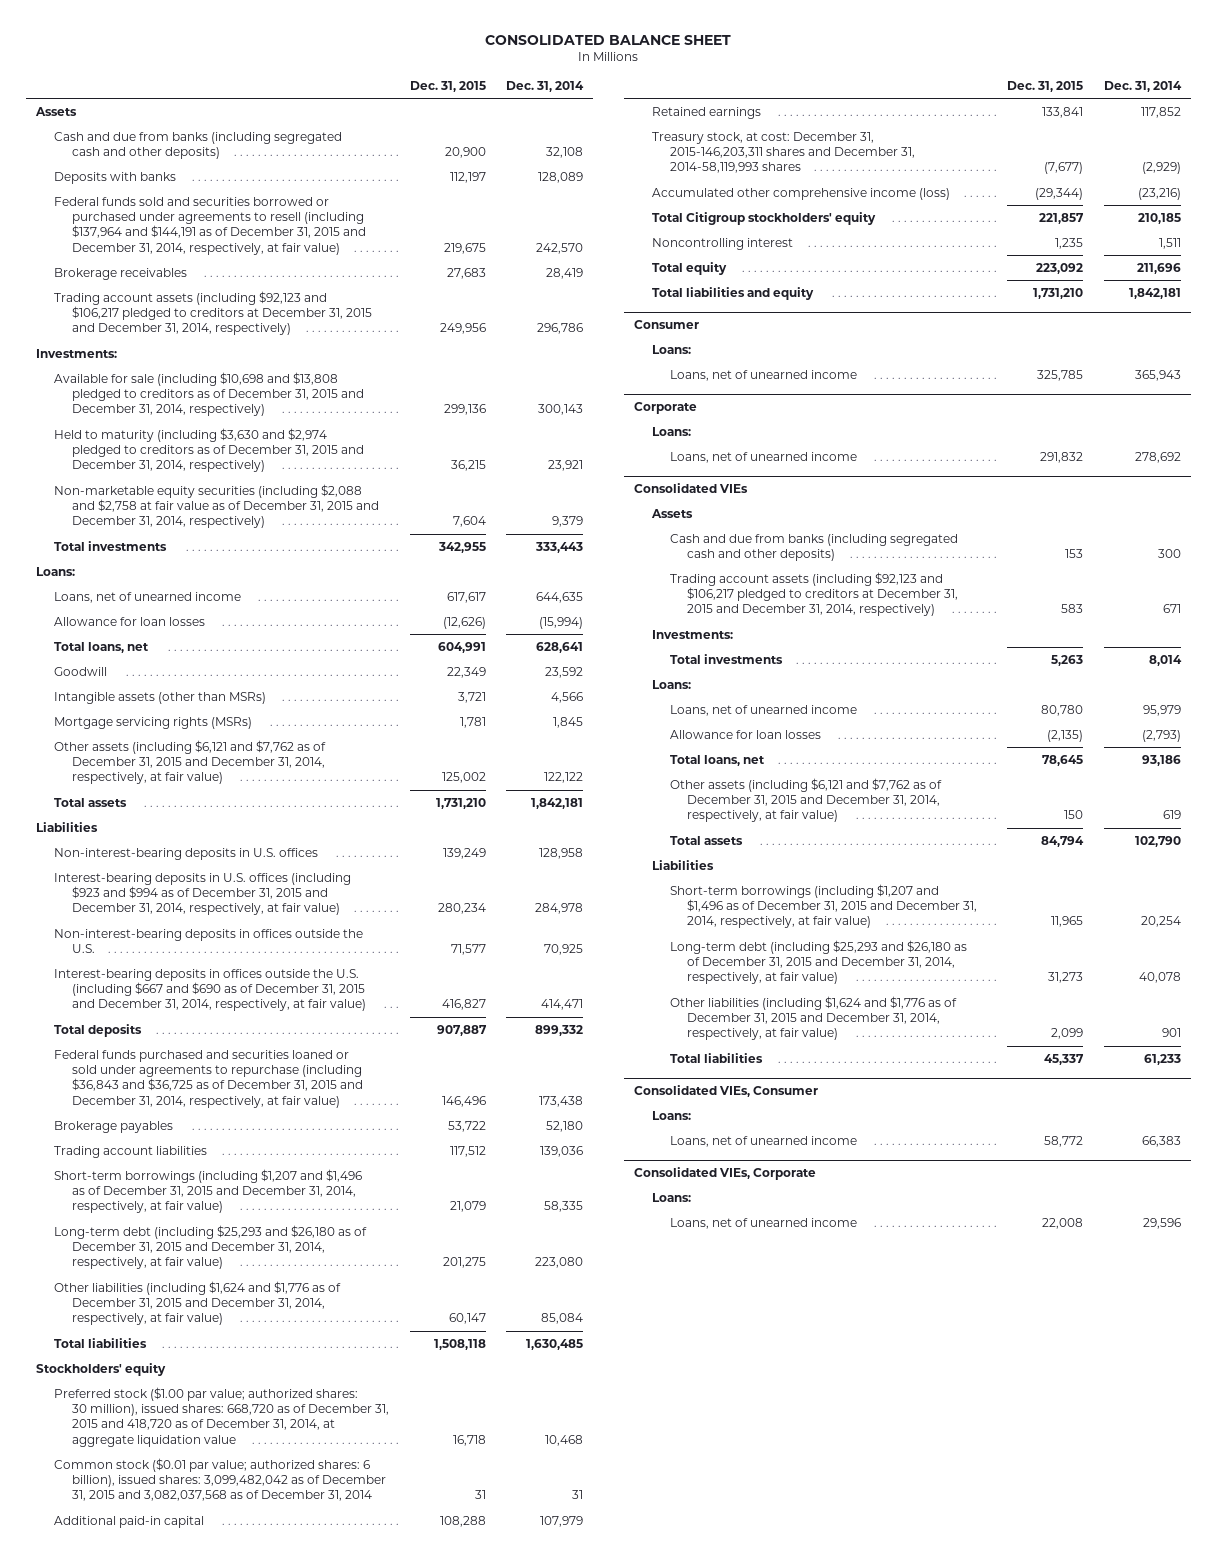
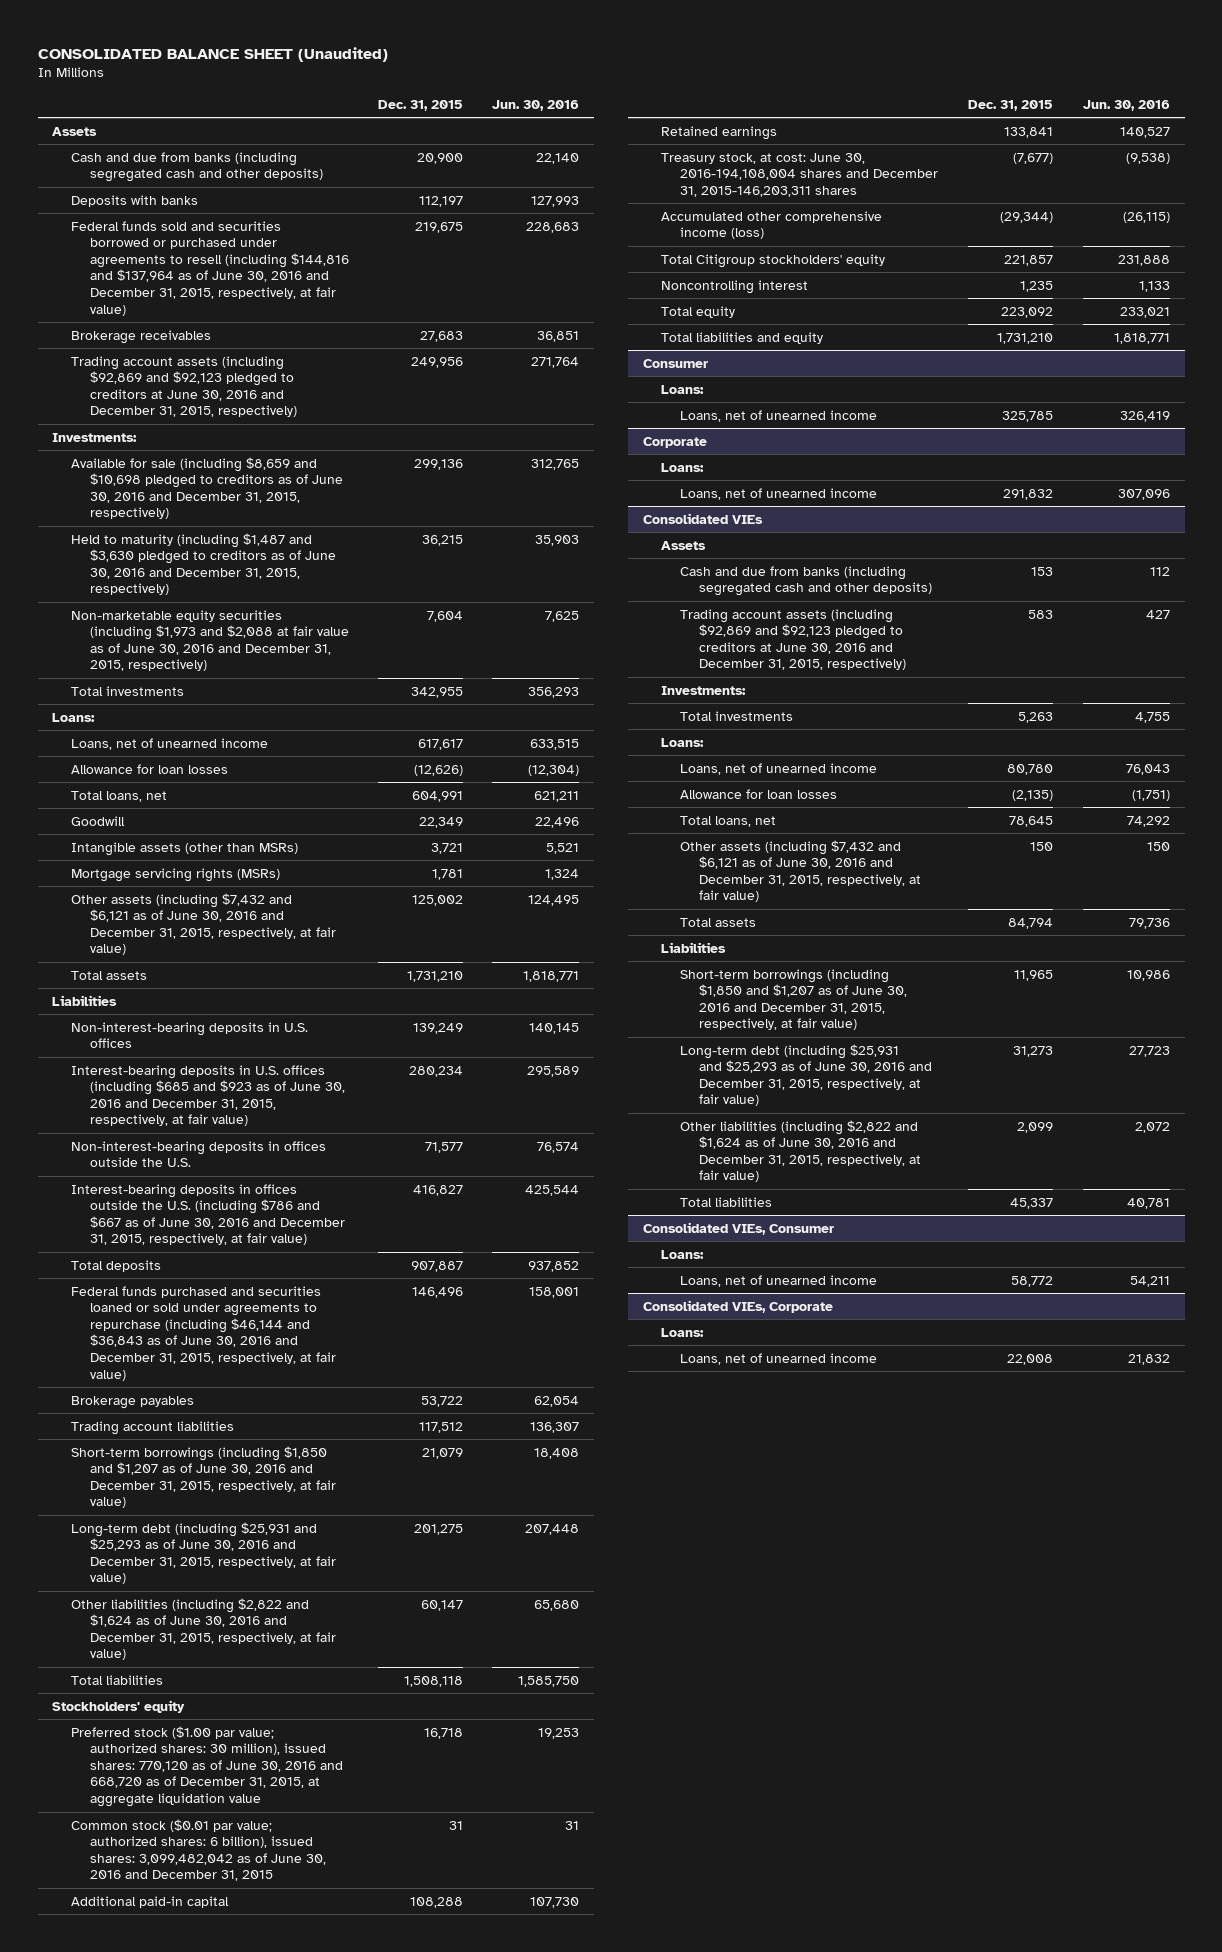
- CONSOLIDATED BALANCE SHEET
+ CONSOLIDATED BALANCE SHEET (Unaudited)
- | Dec. 31, 2015 | Dec. 31, 2014
+ | Dec. 31, 2015 | Jun. 30, 2016
- Federal funds sold and securities borrowed or purchased under agreements to resell (including $137,964 and $144,191 as of December 31, 2015 and December 31, 2014, respectively, at fair value) | 219,675 | 242,570
+ Federal funds sold and securities borrowed or purchased under agreements to resell (including $144,816 and $137,964 as of June 30, 2016 and December 31, 2015, respectively, at fair value) | 219,675 | 228,683
- Trading account assets (including $92,123 and $106,217 pledged to creditors at December 31, 2015 and December 31, 2014, respectively) | 249,956 | 296,786
+ Trading account assets (including $92,869 and $92,123 pledged to creditors at June 30, 2016 and December 31, 2015, respectively) | 249,956 | 271,764
- Available for sale (including $10,698 and $13,808 pledged to creditors as of December 31, 2015 and December 31, 2014, respectively) | 299,136 | 300,143
- Held to maturity (including $3,630 and $2,974 pledged to creditors as of December 31, 2015 and December 31, 2014, respectively) | 36,215 | 23,921
- Non-marketable equity securities (including $2,088 and $2,758 at fair value as of December 31, 2015 and December 31, 2014, respectively) | 7,604 | 9,379
+ Available for sale (including $8,659 and $10,698 pledged to creditors as of June 30, 2016 and December 31, 2015, respectively) | 299,136 | 312,765
+ Held to maturity (including $1,487 and $3,630 pledged to creditors as of June 30, 2016 and December 31, 2015, respectively) | 36,215 | 35,903
+ Non-marketable equity securities (including $1,973 and $2,088 at fair value as of June 30, 2016 and December 31, 2015, respectively) | 7,604 | 7,625
- Other assets (including $6,121 and $7,762 as of December 31, 2015 and December 31, 2014, respectively, at fair value) | 125,002 | 122,122
+ Other assets (including $7,432 and $6,121 as of June 30, 2016 and December 31, 2015, respectively, at fair value) | 125,002 | 124,495
- Interest-bearing deposits in U.S. offices (including $923 and $994 as of December 31, 2015 and December 31, 2014, respectively, at fair value) | 280,234 | 284,978
+ Interest-bearing deposits in U.S. offices (including $685 and $923 as of June 30, 2016 and December 31, 2015, respectively, at fair value) | 280,234 | 295,589
- Interest-bearing deposits in offices outside the U.S. (including $667 and $690 as of December 31, 2015 and December 31, 2014, respectively, at fair value) | 416,827 | 414,471
+ Interest-bearing deposits in offices outside the U.S. (including $786 and $667 as of June 30, 2016 and December 31, 2015, respectively, at fair value) | 416,827 | 425,544
- Federal funds purchased and securities loaned or sold under agreements to repurchase (including $36,843 and $36,725 as of December 31, 2015 and December 31, 2014, respectively, at fair value) | 146,496 | 173,438
+ Federal funds purchased and securities loaned or sold under agreements to repurchase (including $46,144 and $36,843 as of June 30, 2016 and December 31, 2015, respectively, at fair value) | 146,496 | 158,001
- Short-term borrowings (including $1,207 and $1,496 as of December 31, 2015 and December 31, 2014, respectively, at fair value) | 21,079 | 58,335
- Long-term debt (including $25,293 and $26,180 as of December 31, 2015 and December 31, 2014, respectively, at fair value) | 201,275 | 223,080
- Other liabilities (including $1,624 and $1,776 as of December 31, 2015 and December 31, 2014, respectively, at fair value) | 60,147 | 85,084
+ Short-term borrowings (including $1,850 and $1,207 as of June 30, 2016 and December 31, 2015, respectively, at fair value) | 21,079 | 18,408
+ Long-term debt (including $25,931 and $25,293 as of June 30, 2016 and December 31, 2015, respectively, at fair value) | 201,275 | 207,448
+ Other liabilities (including $2,822 and $1,624 as of June 30, 2016 and December 31, 2015, respectively, at fair value) | 60,147 | 65,680
- Preferred stock ($1.00 par value; authorized shares: 30 million), issued shares: 668,720 as of December 31, 2015 and 418,720 as of December 31, 2014, at aggregate liquidation value | 16,718 | 10,468
- Common stock ($0.01 par value; authorized shares: 6 billion), issued shares: 3,099,482,042 as of December 31, 2015 and 3,082,037,568 as of December 31, 2014 | 31 | 31
+ Preferred stock ($1.00 par value; authorized shares: 30 million), issued shares: 770,120 as of June 30, 2016 and 668,720 as of December 31, 2015, at aggregate liquidation value | 16,718 | 19,253
+ Common stock ($0.01 par value; authorized shares: 6 billion), issued shares: 3,099,482,042 as of June 30, 2016 and December 31, 2015 | 31 | 31
- Treasury stock, at cost: December 31, 2015-146,203,311 shares and December 31, 2014-58,119,993 shares | (7,677) | (2,929)
+ Treasury stock, at cost: June 30, 2016-194,108,004 shares and December 31, 2015-146,203,311 shares | (7,677) | (9,538)
@ Consolidated VIEs
- Trading account assets (including $92,123 and $106,217 pledged to creditors at December 31, 2015 and December 31, 2014, respectively) | 583 | 671
+ Trading account assets (including $92,869 and $92,123 pledged to creditors at June 30, 2016 and December 31, 2015, respectively) | 583 | 427
- Other assets (including $6,121 and $7,762 as of December 31, 2015 and December 31, 2014, respectively, at fair value) | 150 | 619
+ Other assets (including $7,432 and $6,121 as of June 30, 2016 and December 31, 2015, respectively, at fair value) | 150 | 150
- Short-term borrowings (including $1,207 and $1,496 as of December 31, 2015 and December 31, 2014, respectively, at fair value) | 11,965 | 20,254
- Long-term debt (including $25,293 and $26,180 as of December 31, 2015 and December 31, 2014, respectively, at fair value) | 31,273 | 40,078
- Other liabilities (including $1,624 and $1,776 as of December 31, 2015 and December 31, 2014, respectively, at fair value) | 2,099 | 901
+ Short-term borrowings (including $1,850 and $1,207 as of June 30, 2016 and December 31, 2015, respectively, at fair value) | 11,965 | 10,986
+ Long-term debt (including $25,931 and $25,293 as of June 30, 2016 and December 31, 2015, respectively, at fair value) | 31,273 | 27,723
+ Other liabilities (including $2,822 and $1,624 as of June 30, 2016 and December 31, 2015, respectively, at fair value) | 2,099 | 2,072

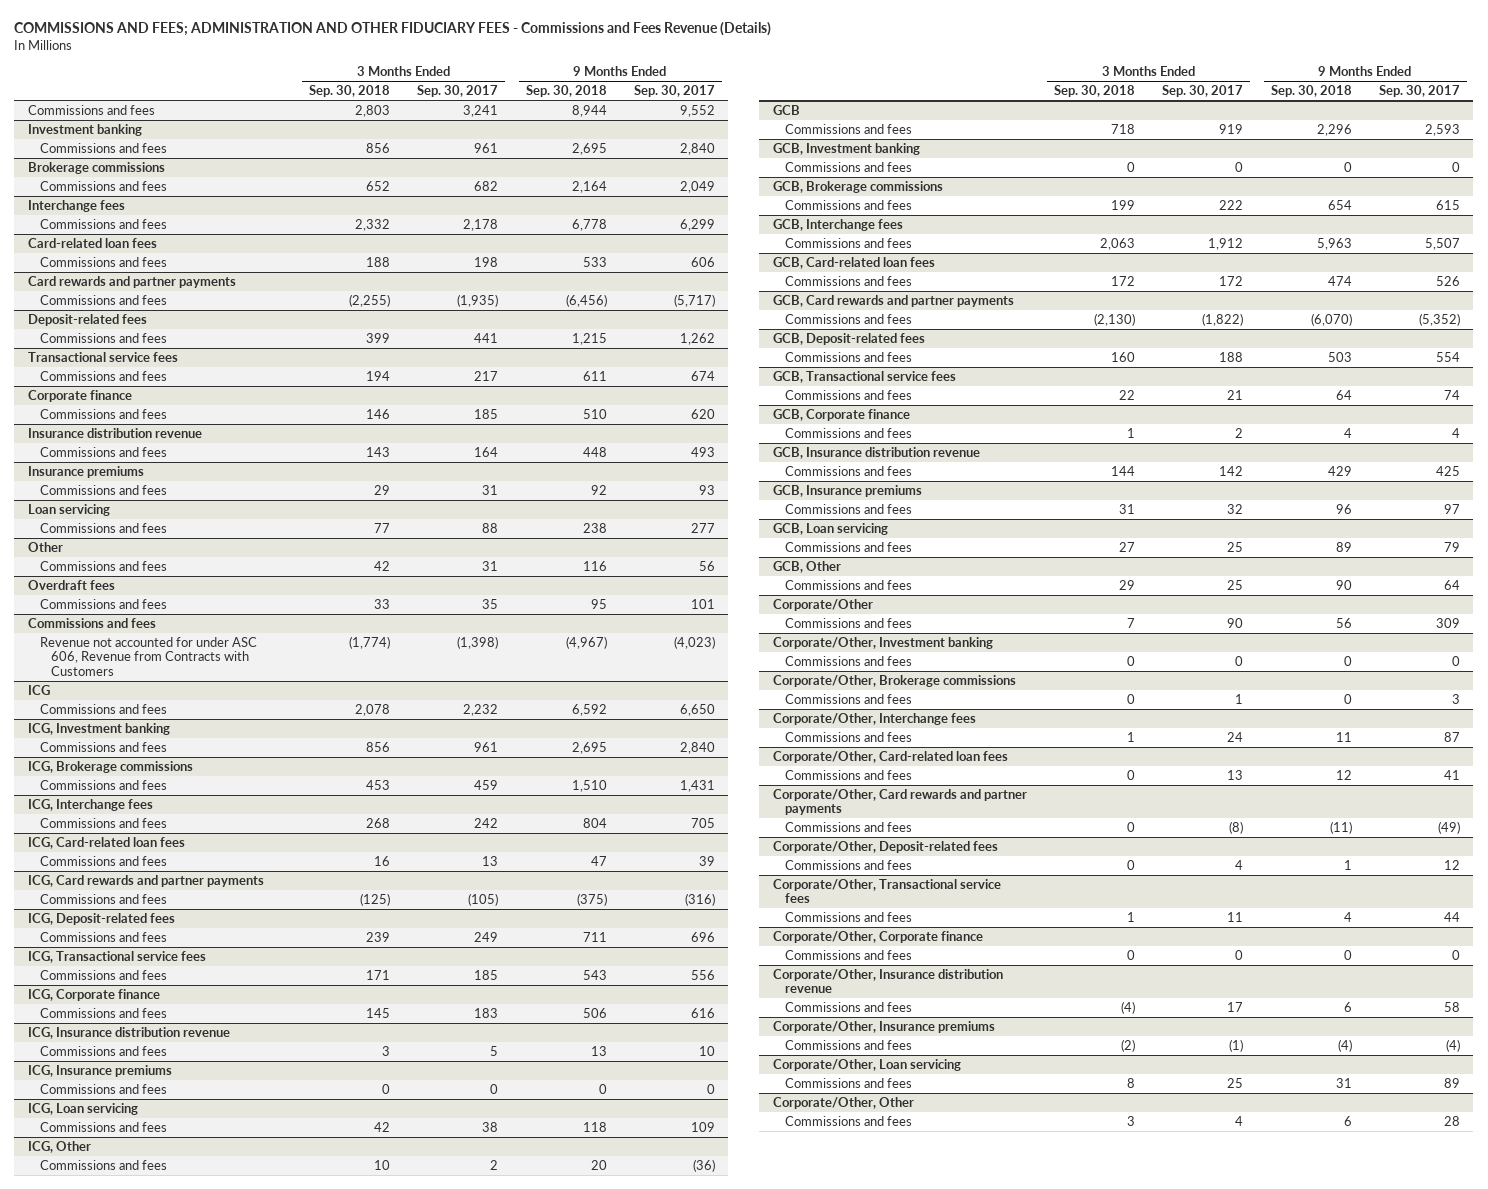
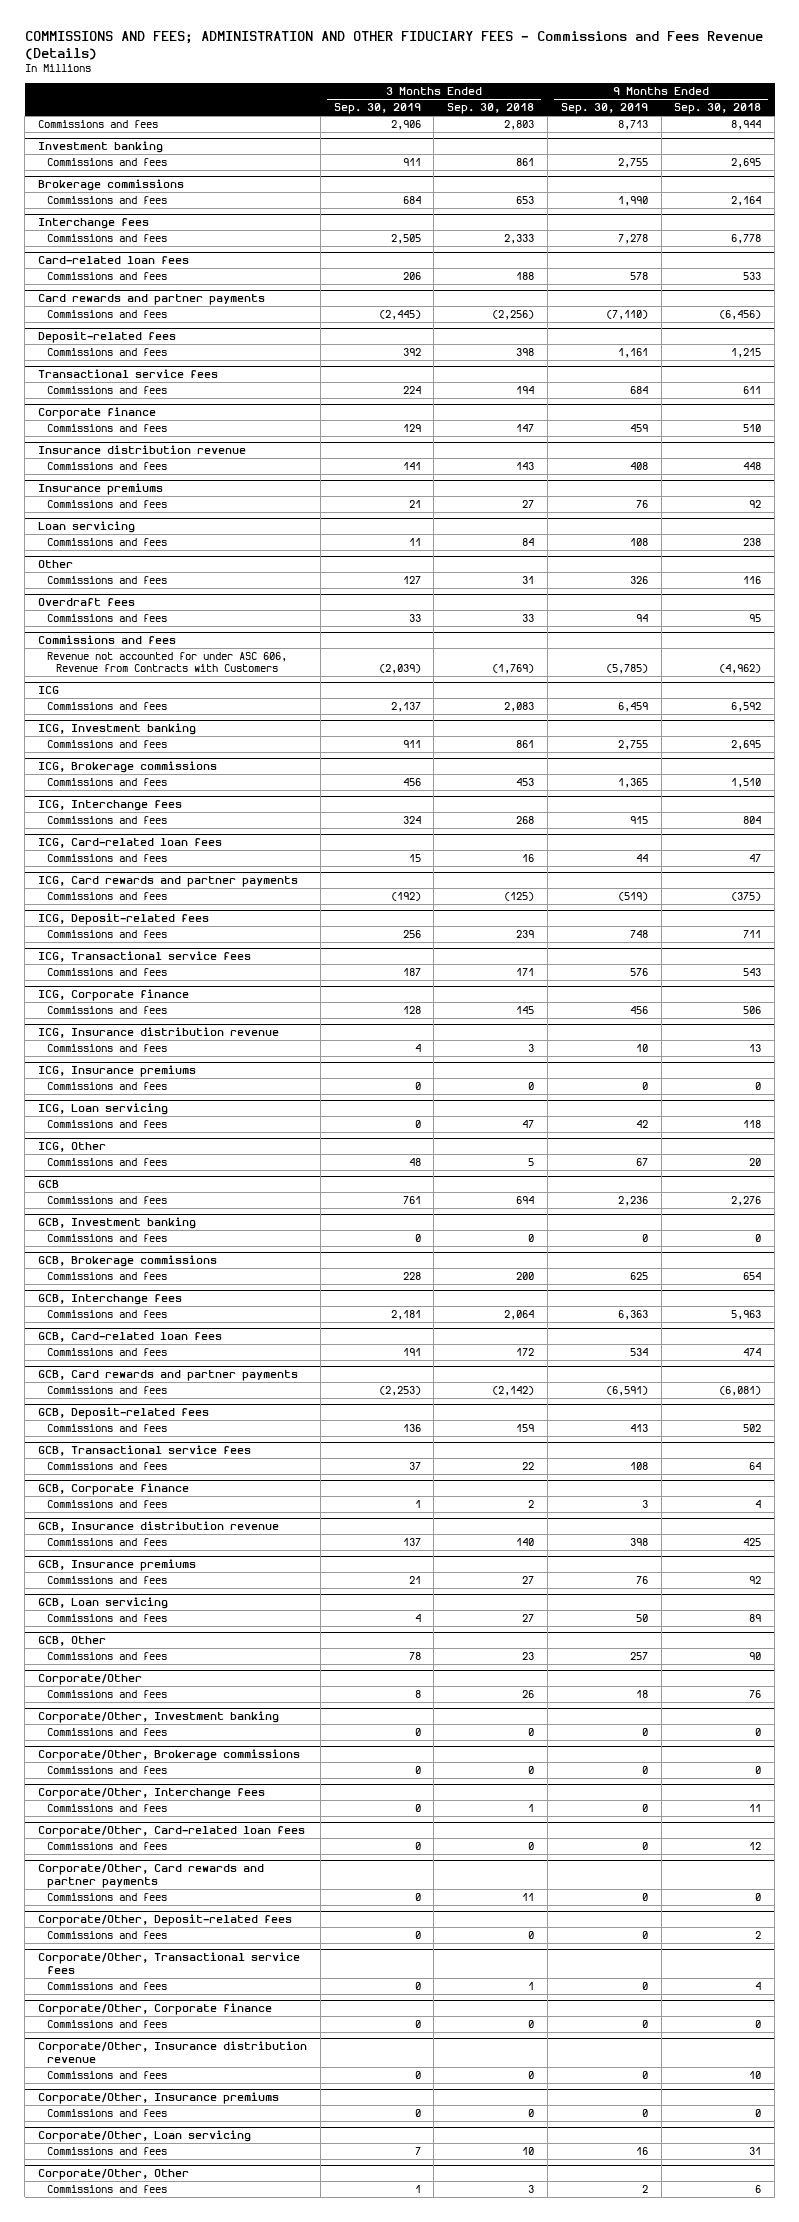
- | 3 Months Ended Sep. 30, 2018 | 3 Months Ended Sep. 30, 2017 | 9 Months Ended Sep. 30, 2018 | 9 Months Ended Sep. 30, 2017
+ | 3 Months Ended Sep. 30, 2019 | 3 Months Ended Sep. 30, 2018 | 9 Months Ended Sep. 30, 2019 | 9 Months Ended Sep. 30, 2018
@ Investment banking
- Commissions and fees | 856 | 961 | 2,695 | 2,840
+ Commissions and fees | 911 | 861 | 2,755 | 2,695
@ Brokerage commissions
- Commissions and fees | 652 | 682 | 2,164 | 2,049
+ Commissions and fees | 684 | 653 | 1,990 | 2,164
@ Interchange fees
- Commissions and fees | 2,332 | 2,178 | 6,778 | 6,299
+ Commissions and fees | 2,505 | 2,333 | 7,278 | 6,778
@ Card rewards and partner payments
- Commissions and fees | (2,255) | (1,935) | (6,456) | (5,717)
+ Commissions and fees | (2,445) | (2,256) | (7,110) | (6,456)
@ Deposit-related fees
- Commissions and fees | 399 | 441 | 1,215 | 1,262
+ Commissions and fees | 392 | 398 | 1,161 | 1,215
@ Corporate finance
- Commissions and fees | 146 | 185 | 510 | 620
+ Commissions and fees | 129 | 147 | 459 | 510
@ Insurance premiums
- Commissions and fees | 29 | 31 | 92 | 93
+ Commissions and fees | 21 | 27 | 76 | 92
@ Loan servicing
- Commissions and fees | 77 | 88 | 238 | 277
+ Commissions and fees | 11 | 84 | 108 | 238
@ Other
- Commissions and fees | 42 | 31 | 116 | 56
+ Commissions and fees | 127 | 31 | 326 | 116
@ Commissions and fees
- Revenue not accounted for under ASC 606, Revenue from Contracts with Customers | (1,774) | (1,398) | (4,967) | (4,023)
+ Revenue not accounted for under ASC 606, Revenue from Contracts with Customers | (2,039) | (1,769) | (5,785) | (4,962)
@ ICG
- Commissions and fees | 2,078 | 2,232 | 6,592 | 6,650
+ Commissions and fees | 2,137 | 2,083 | 6,459 | 6,592
@ ICG, Investment banking
- Commissions and fees | 856 | 961 | 2,695 | 2,840
+ Commissions and fees | 911 | 861 | 2,755 | 2,695
@ ICG, Loan servicing
- Commissions and fees | 42 | 38 | 118 | 109
+ Commissions and fees | 0 | 47 | 42 | 118
@ ICG, Other
- Commissions and fees | 10 | 2 | 20 | (36)
+ Commissions and fees | 48 | 5 | 67 | 20
@ GCB
- Commissions and fees | 718 | 919 | 2,296 | 2,593
+ Commissions and fees | 761 | 694 | 2,236 | 2,276
@ GCB, Brokerage commissions
- Commissions and fees | 199 | 222 | 654 | 615
+ Commissions and fees | 228 | 200 | 625 | 654
@ GCB, Interchange fees
- Commissions and fees | 2,063 | 1,912 | 5,963 | 5,507
+ Commissions and fees | 2,181 | 2,064 | 6,363 | 5,963
@ GCB, Card rewards and partner payments
- Commissions and fees | (2,130) | (1,822) | (6,070) | (5,352)
+ Commissions and fees | (2,253) | (2,142) | (6,591) | (6,081)
@ GCB, Deposit-related fees
- Commissions and fees | 160 | 188 | 503 | 554
+ Commissions and fees | 136 | 159 | 413 | 502
@ GCB, Corporate finance
- Commissions and fees | 1 | 2 | 4 | 4
+ Commissions and fees | 1 | 2 | 3 | 4
@ GCB, Insurance distribution revenue
- Commissions and fees | 144 | 142 | 429 | 425
+ Commissions and fees | 137 | 140 | 398 | 425
@ GCB, Insurance premiums
- Commissions and fees | 31 | 32 | 96 | 97
+ Commissions and fees | 21 | 27 | 76 | 92
@ GCB, Other
- Commissions and fees | 29 | 25 | 90 | 64
+ Commissions and fees | 78 | 23 | 257 | 90
@ Corporate/Other
- Commissions and fees | 7 | 90 | 56 | 309
+ Commissions and fees | 8 | 26 | 18 | 76
@ Corporate/Other, Card rewards and partner payments
- Commissions and fees | 0 | (8) | (11) | (49)
+ Commissions and fees | 0 | 11 | 0 | 0
@ Corporate/Other, Deposit-related fees
- Commissions and fees | 0 | 4 | 1 | 12
+ Commissions and fees | 0 | 0 | 0 | 2
@ Corporate/Other, Insurance distribution revenue
- Commissions and fees | (4) | 17 | 6 | 58
+ Commissions and fees | 0 | 0 | 0 | 10
@ Corporate/Other, Insurance premiums
- Commissions and fees | (2) | (1) | (4) | (4)
+ Commissions and fees | 0 | 0 | 0 | 0
@ Corporate/Other, Loan servicing
- Commissions and fees | 8 | 25 | 31 | 89
+ Commissions and fees | 7 | 10 | 16 | 31

